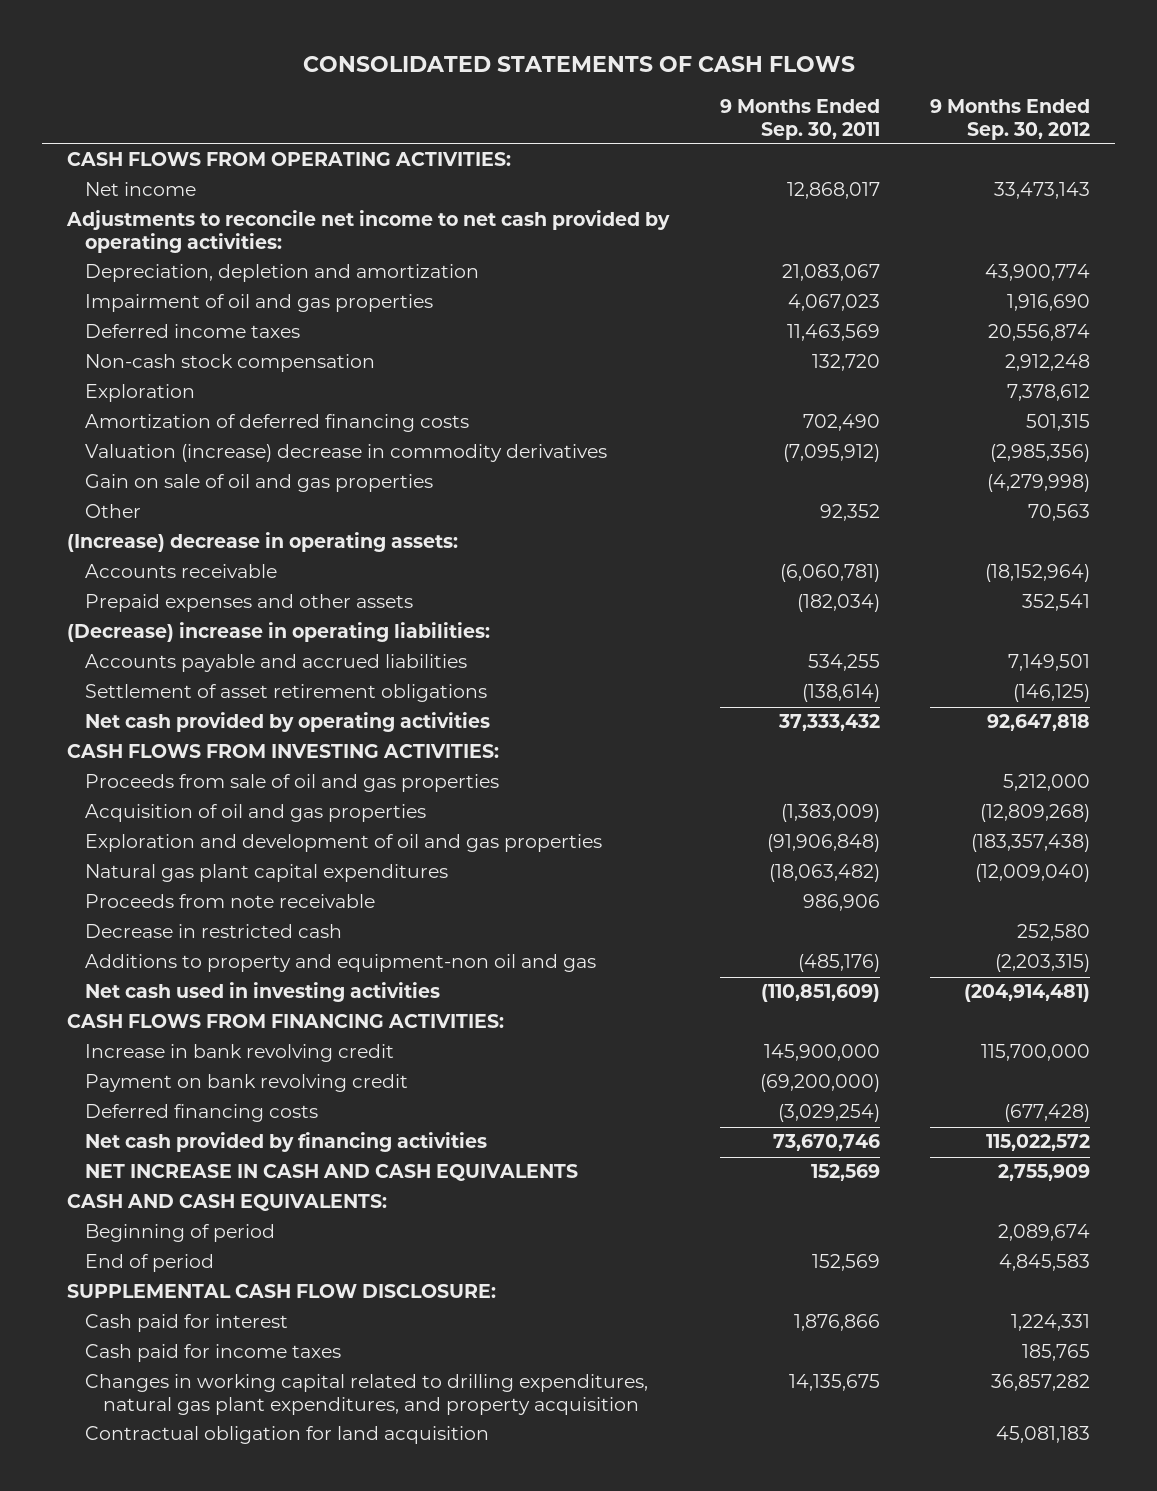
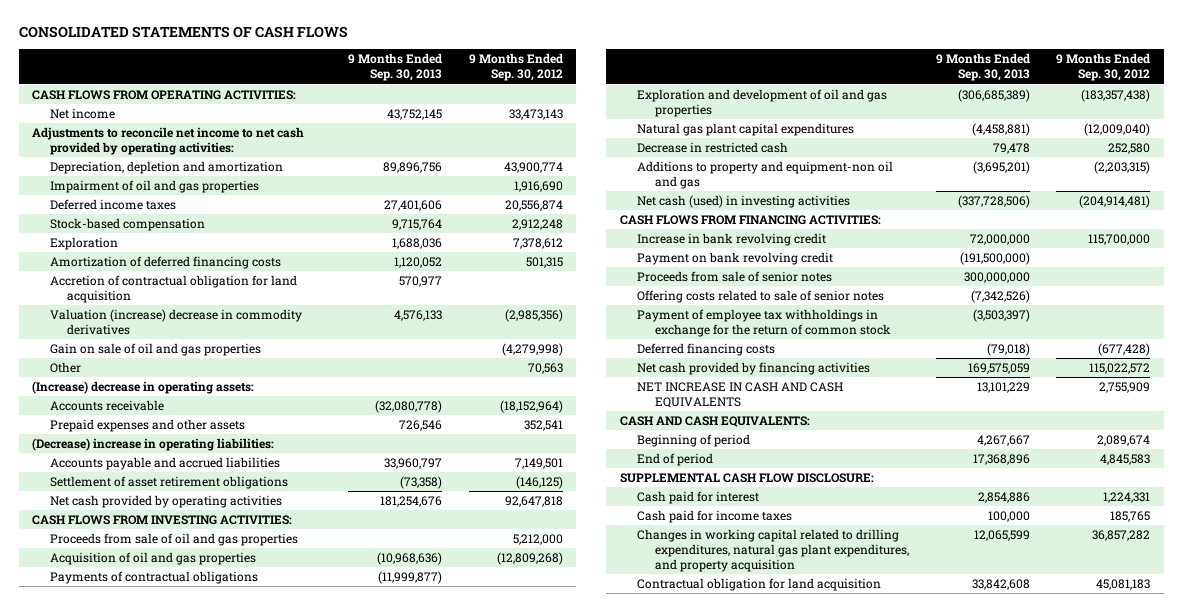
- | 9 Months Ended Sep. 30, 2011 | 9 Months Ended Sep. 30, 2012
+ | 9 Months Ended Sep. 30, 2013 | 9 Months Ended Sep. 30, 2012
- Non-cash stock compensation | 132,720 | 2,912,248
+ Stock-based compensation | 9,715,764 | 2,912,248
+ Accretion of contractual obligation for land acquisition | 570,977 |
+ Payments of contractual obligations | (11,999,877) |
- Proceeds from note receivable | 986,906 |
- Net cash used in investing activities | (110,851,609) | (204,914,481)
+ Net cash (used) in investing activities | (337,728,506) | (204,914,481)
+ Proceeds from sale of senior notes | 300,000,000 |
+ Offering costs related to sale of senior notes | (7,342,526) |
+ Payment of employee tax withholdings in exchange for the return of common stock | (3,503,397) |

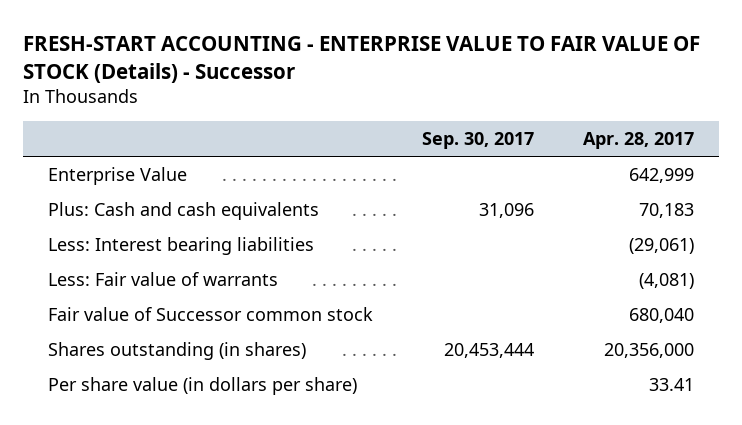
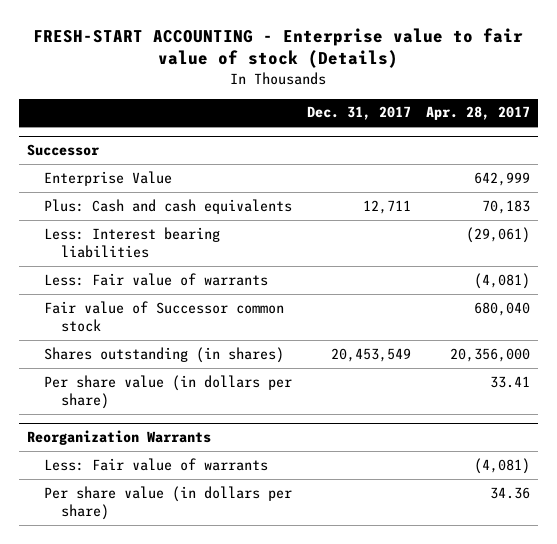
- FRESH-START ACCOUNTING - ENTERPRISE VALUE TO FAIR VALUE OF STOCK (Details) - Successor
+ FRESH-START ACCOUNTING - Enterprise value to fair value of stock (Details)
- | Sep. 30, 2017 | Apr. 28, 2017
+ | Dec. 31, 2017 | Apr. 28, 2017
+ Successor
+ Reorganization Warrants
+ Less: Fair value of warrants | | (4,081)
+ Per share value (in dollars per share) | | 34.36

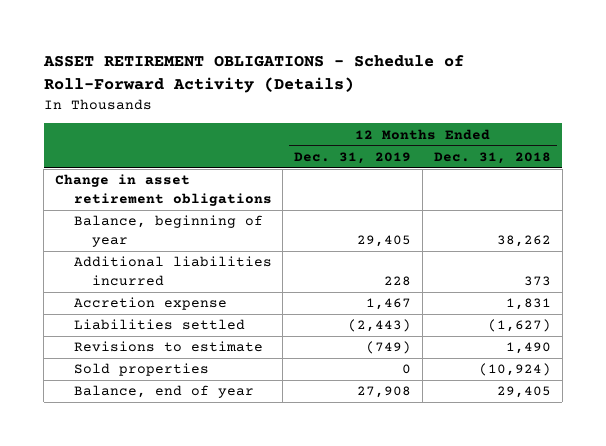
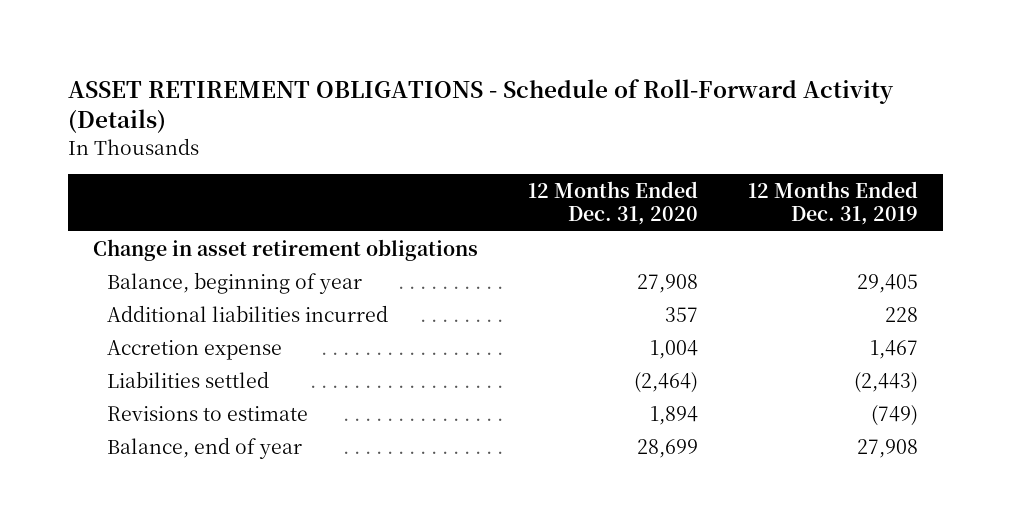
- | 12 Months Ended Dec. 31, 2019 | 12 Months Ended Dec. 31, 2018
+ | 12 Months Ended Dec. 31, 2020 | 12 Months Ended Dec. 31, 2019
- Sold properties | 0 | (10,924)

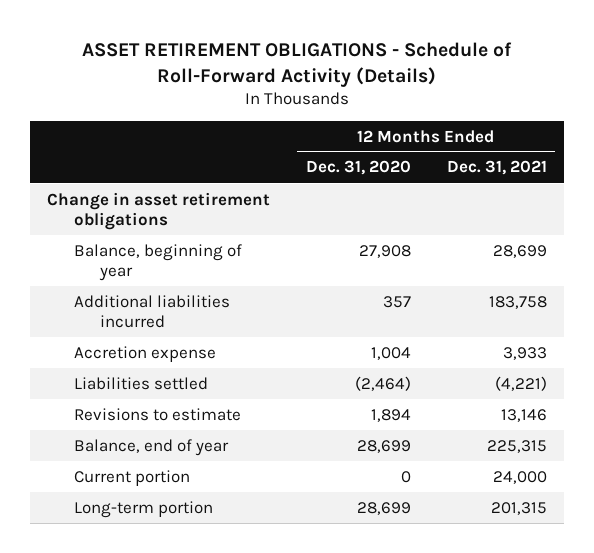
- | 12 Months Ended Dec. 31, 2020 | 12 Months Ended Dec. 31, 2019
+ | 12 Months Ended Dec. 31, 2020 | 12 Months Ended Dec. 31, 2021
+ Current portion | 0 | 24,000
+ Long-term portion | 28,699 | 201,315

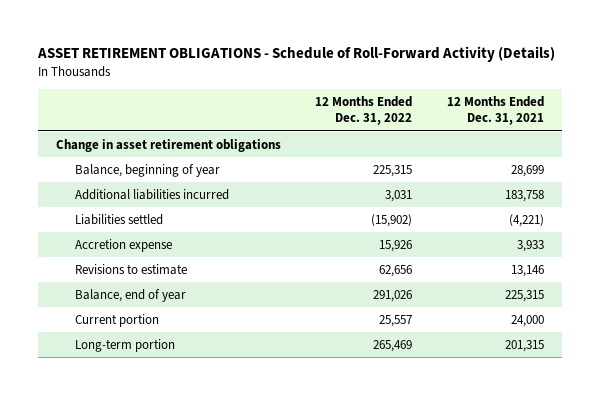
- | 12 Months Ended Dec. 31, 2020 | 12 Months Ended Dec. 31, 2021
+ | 12 Months Ended Dec. 31, 2022 | 12 Months Ended Dec. 31, 2021
moved down: Accretion expense | 15,926 | 3,933

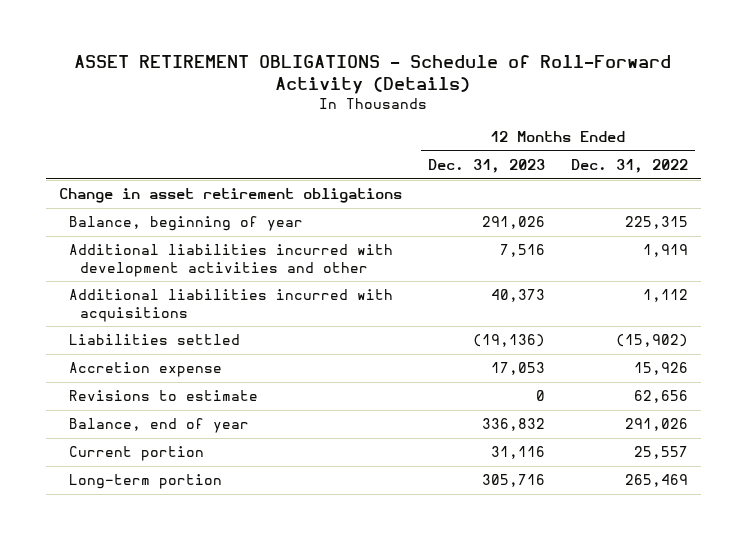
- | 12 Months Ended Dec. 31, 2022 | 12 Months Ended Dec. 31, 2021
+ | 12 Months Ended Dec. 31, 2023 | 12 Months Ended Dec. 31, 2022
- Additional liabilities incurred | 3,031 | 183,758
+ Additional liabilities incurred with development activities and other | 7,516 | 1,919
+ Additional liabilities incurred with acquisitions | 40,373 | 1,112

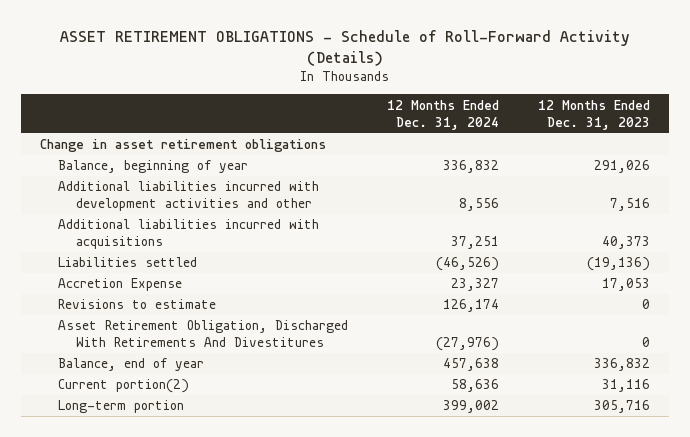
- | 12 Months Ended Dec. 31, 2023 | 12 Months Ended Dec. 31, 2022
+ | 12 Months Ended Dec. 31, 2024 | 12 Months Ended Dec. 31, 2023
- Accretion expense | 17,053 | 15,926
+ Accretion Expense | 23,327 | 17,053
+ Asset Retirement Obligation, Discharged With Retirements And Divestitures | (27,976) | 0
- Current portion | 31,116 | 25,557
+ Current portion(2) | 58,636 | 31,116

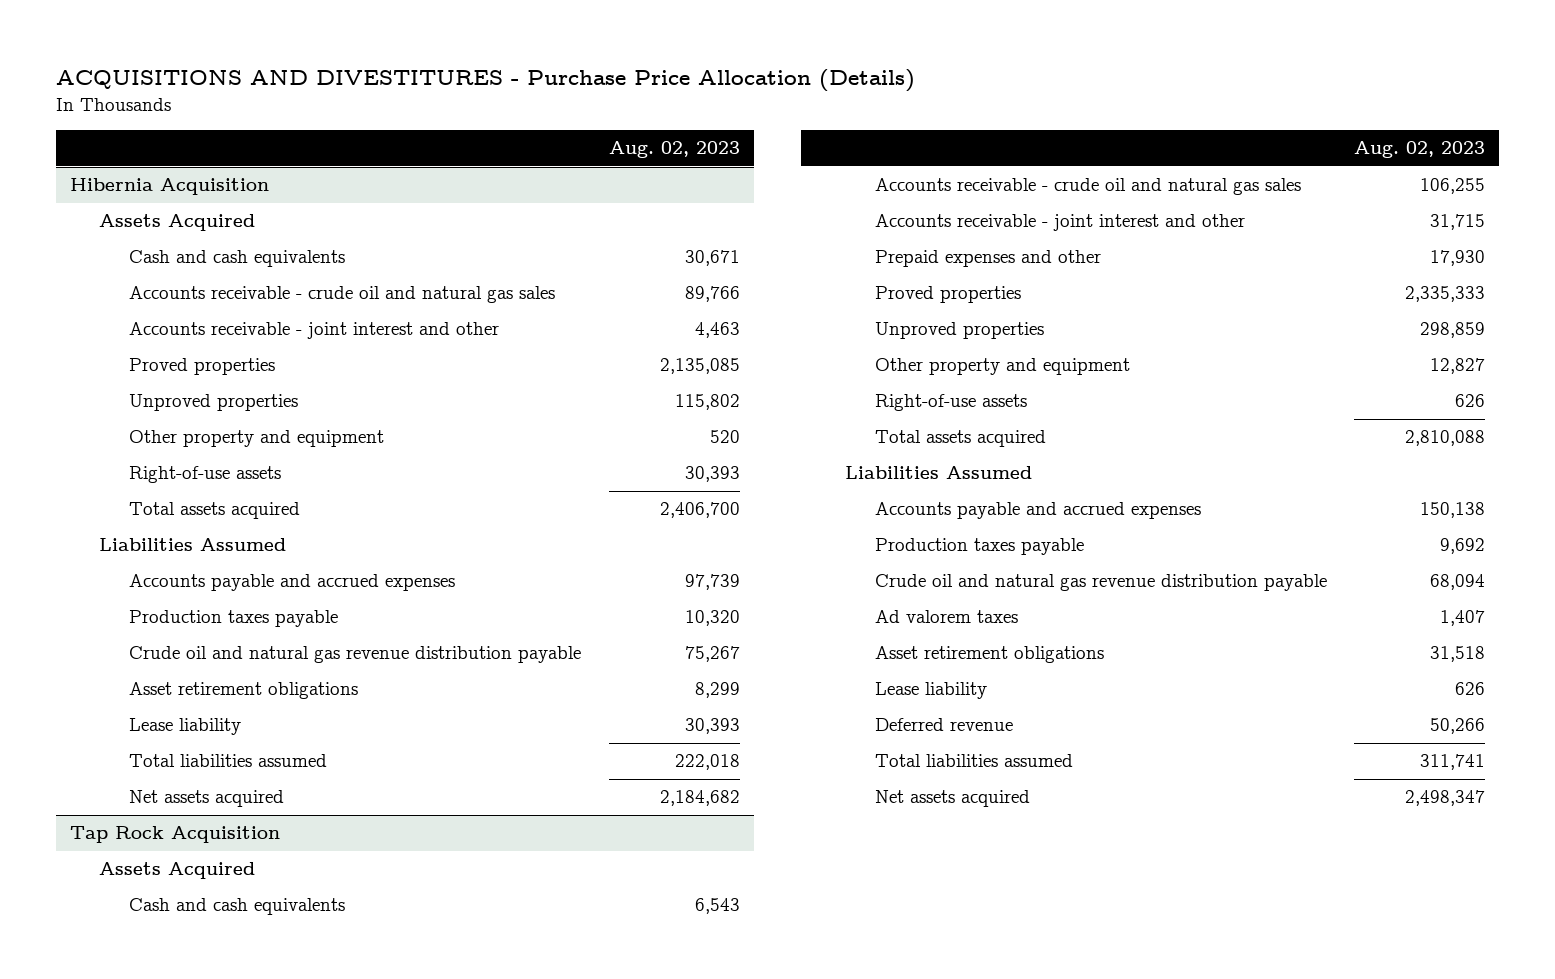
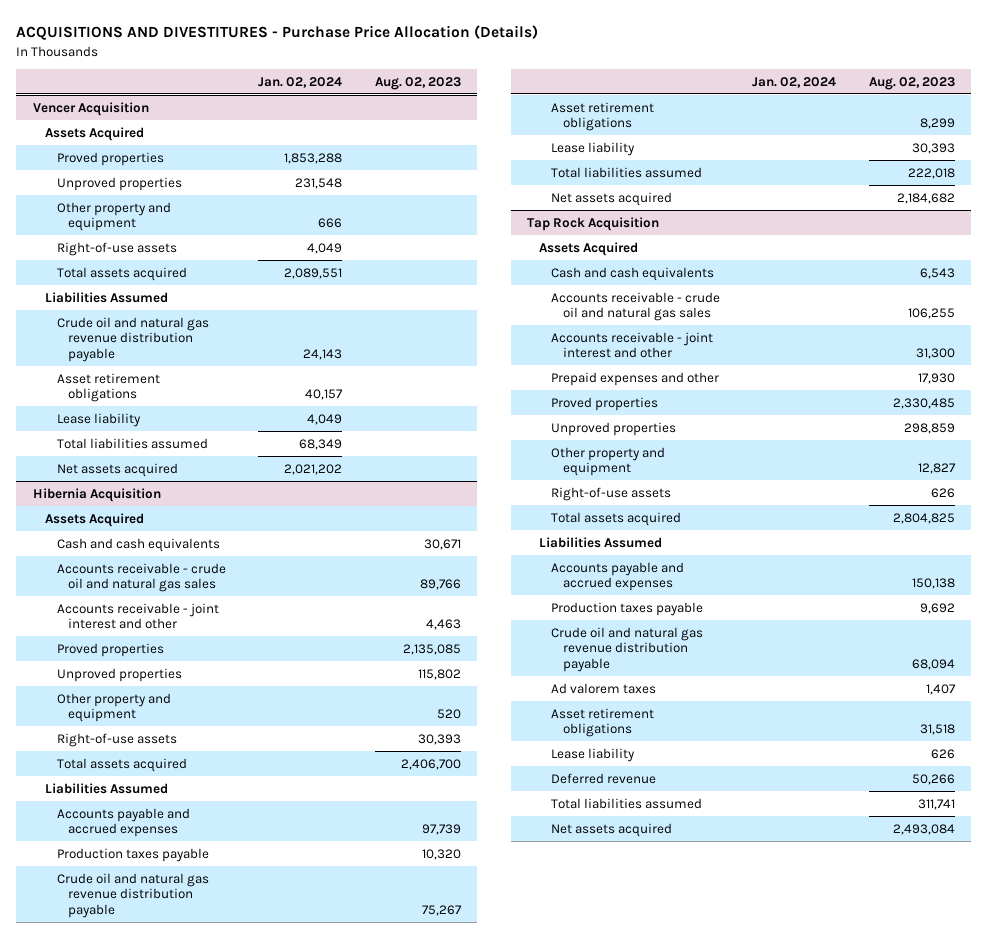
- | Aug. 02, 2023
+ | Jan. 02, 2024 | Aug. 02, 2023
+ Vencer Acquisition
+ Assets Acquired
+ Proved properties | 1,853,288 |
+ Unproved properties | 231,548 |
+ Other property and equipment | 666 |
+ Right-of-use assets | 4,049 |
+ Total assets acquired | 2,089,551 |
+ Liabilities Assumed
+ Crude oil and natural gas revenue distribution payable | 24,143 |
+ Asset retirement obligations | 40,157 |
+ Lease liability | 4,049 |
+ Total liabilities assumed | 68,349 |
+ Net assets acquired | 2,021,202 |
@ Tap Rock Acquisition
- Accounts receivable - joint interest and other | 31,715
+ Accounts receivable - joint interest and other | | 31,300
- Proved properties | 2,335,333
+ Proved properties | | 2,330,485
- Total assets acquired | 2,810,088
+ Total assets acquired | | 2,804,825
- Net assets acquired | 2,498,347
+ Net assets acquired | | 2,493,084

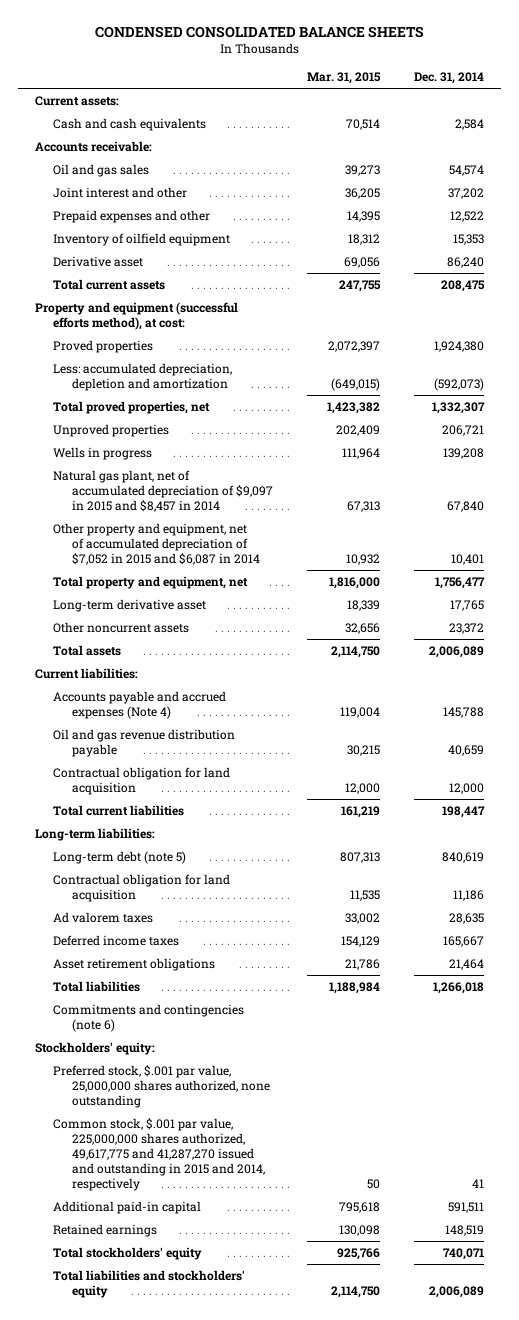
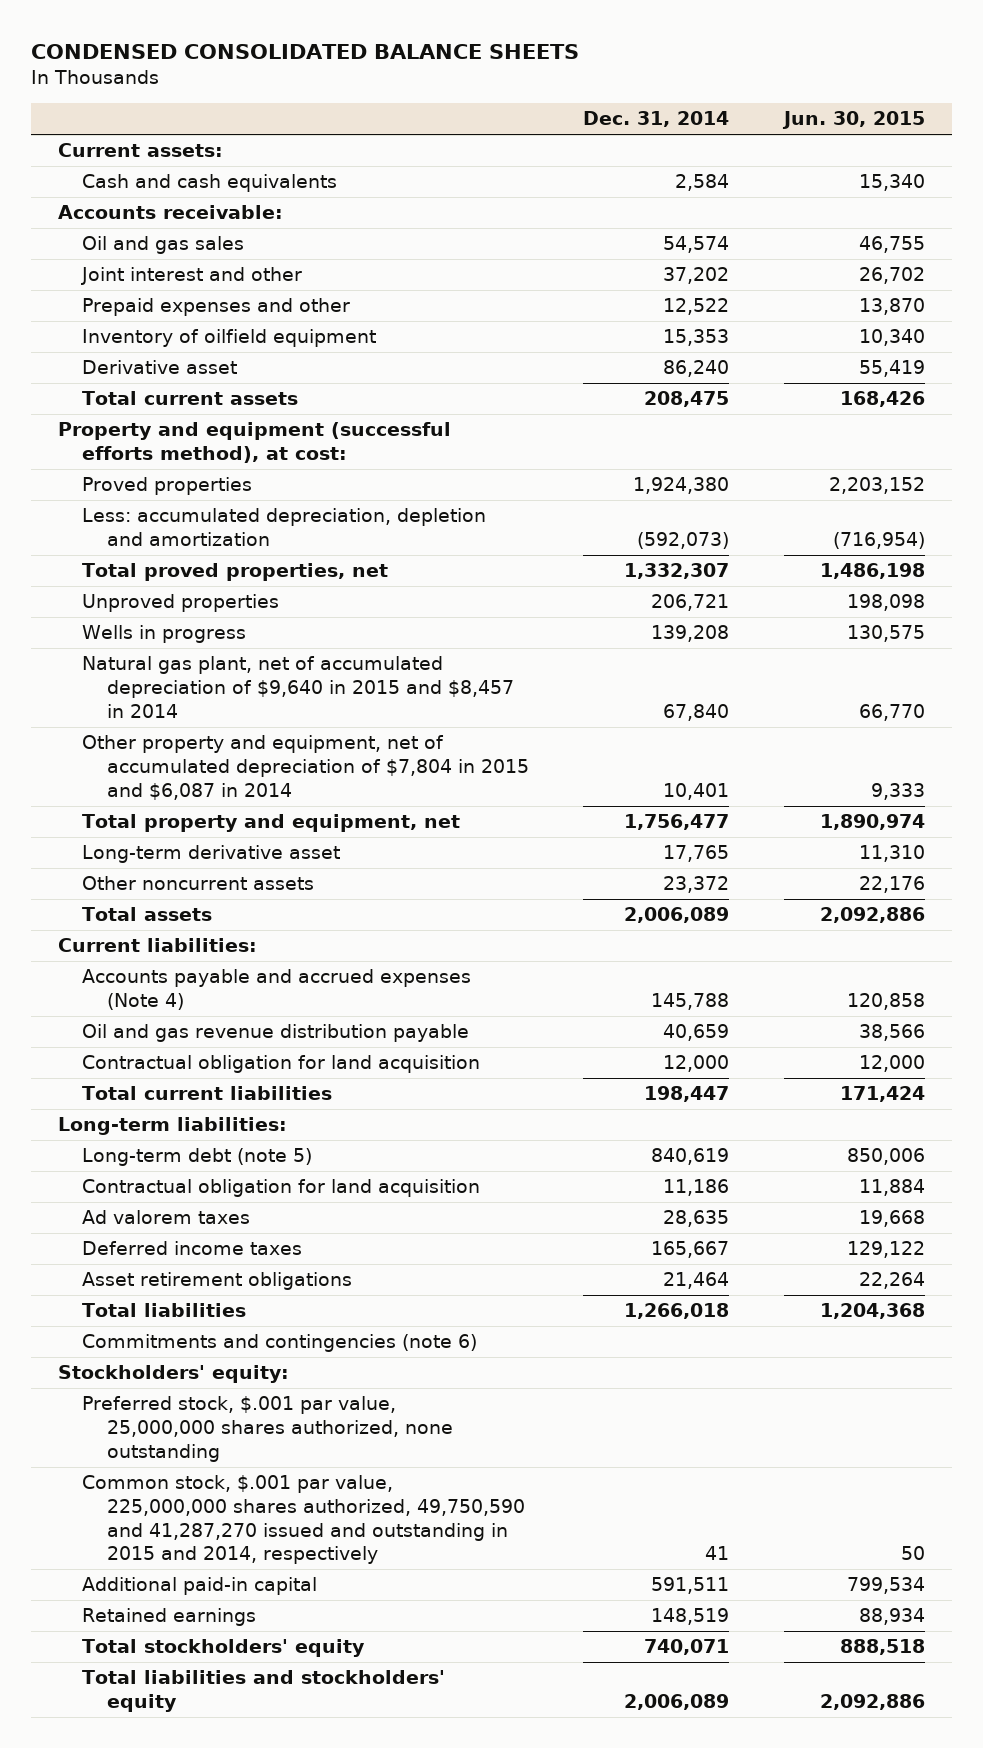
- | Mar. 31, 2015 | Dec. 31, 2014
+ | Dec. 31, 2014 | Jun. 30, 2015
- Natural gas plant, net of accumulated depreciation of $9,097 in 2015 and $8,457 in 2014 | 67,313 | 67,840
- Other property and equipment, net of accumulated depreciation of $7,052 in 2015 and $6,087 in 2014 | 10,932 | 10,401
+ Natural gas plant, net of accumulated depreciation of $9,640 in 2015 and $8,457 in 2014 | 67,840 | 66,770
+ Other property and equipment, net of accumulated depreciation of $7,804 in 2015 and $6,087 in 2014 | 10,401 | 9,333
- Common stock, $.001 par value, 225,000,000 shares authorized, 49,617,775 and 41,287,270 issued and outstanding in 2015 and 2014, respectively | 50 | 41
+ Common stock, $.001 par value, 225,000,000 shares authorized, 49,750,590 and 41,287,270 issued and outstanding in 2015 and 2014, respectively | 41 | 50

